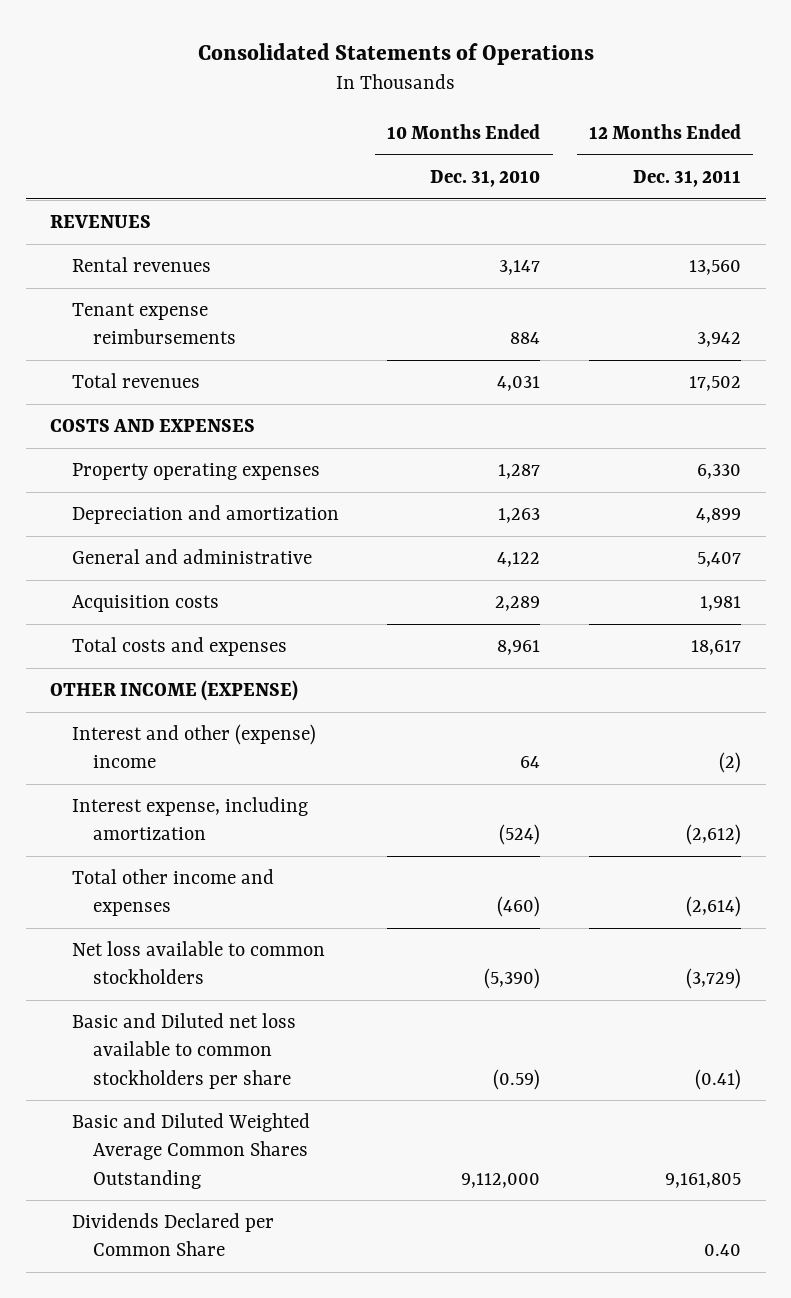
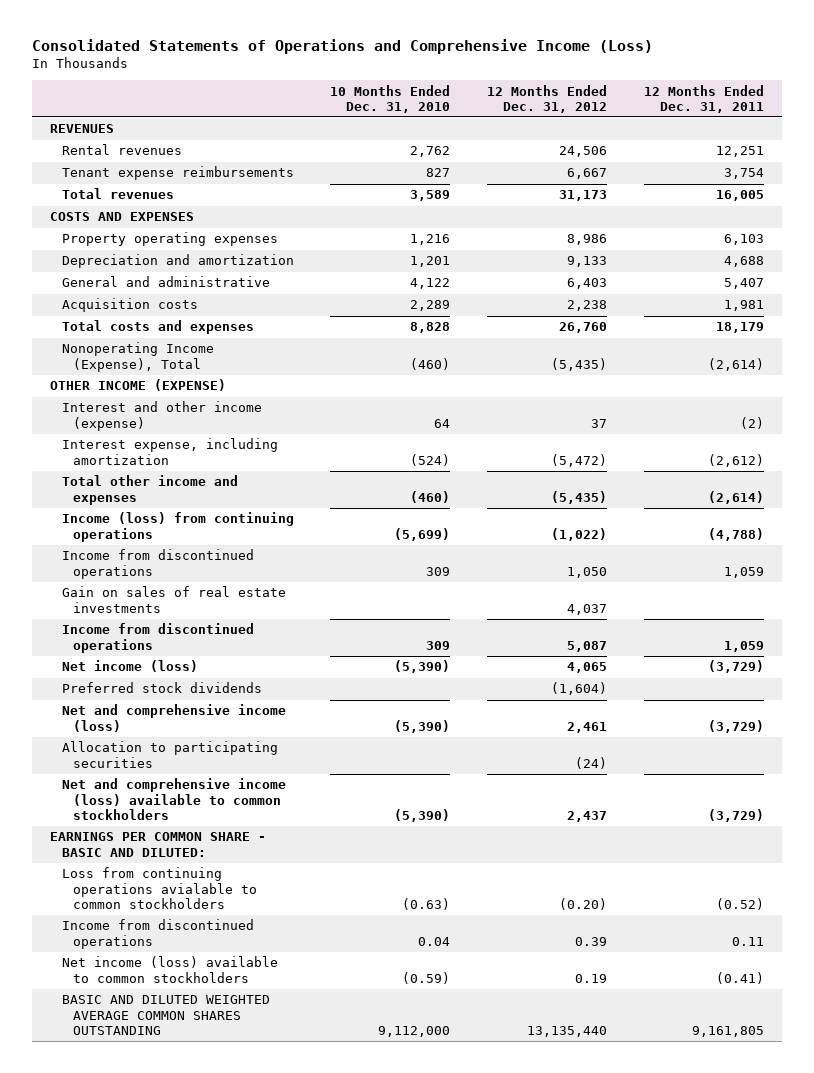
- Consolidated Statements of Operations
+ Consolidated Statements of Operations and Comprehensive Income (Loss)
- | 10 Months Ended Dec. 31, 2010 | 12 Months Ended Dec. 31, 2011
+ | 10 Months Ended Dec. 31, 2010 | 12 Months Ended Dec. 31, 2012 | 12 Months Ended Dec. 31, 2011
- Rental revenues | 3,147 | 13,560
- Tenant expense reimbursements | 884 | 3,942
- Total revenues | 4,031 | 17,502
+ Rental revenues | 2,762 | 24,506 | 12,251
+ Tenant expense reimbursements | 827 | 6,667 | 3,754
+ Total revenues | 3,589 | 31,173 | 16,005
- Property operating expenses | 1,287 | 6,330
- Depreciation and amortization | 1,263 | 4,899
+ Property operating expenses | 1,216 | 8,986 | 6,103
+ Depreciation and amortization | 1,201 | 9,133 | 4,688
- Total costs and expenses | 8,961 | 18,617
+ Total costs and expenses | 8,828 | 26,760 | 18,179
+ Nonoperating Income (Expense), Total | (460) | (5,435) | (2,614)
- Interest and other (expense) income | 64 | (2)
+ Interest and other income (expense) | 64 | 37 | (2)
- Net loss available to common stockholders | (5,390) | (3,729)
- Basic and Diluted net loss available to common stockholders per share | (0.59) | (0.41)
- Basic and Diluted Weighted Average Common Shares Outstanding | 9,112,000 | 9,161,805
- Dividends Declared per Common Share | | 0.40
+ Income (loss) from continuing operations | (5,699) | (1,022) | (4,788)
+ Income from discontinued operations | 309 | 1,050 | 1,059
+ Gain on sales of real estate investments | | 4,037 |
+ Income from discontinued operations | 309 | 5,087 | 1,059
+ Net income (loss) | (5,390) | 4,065 | (3,729)
+ Preferred stock dividends | | (1,604) |
+ Net and comprehensive income (loss) | (5,390) | 2,461 | (3,729)
+ Allocation to participating securities | | (24) |
+ Net and comprehensive income (loss) available to common stockholders | (5,390) | 2,437 | (3,729)
+ EARNINGS PER COMMON SHARE - BASIC AND DILUTED:
+ Loss from continuing operations avialable to common stockholders | (0.63) | (0.20) | (0.52)
+ Income from discontinued operations | 0.04 | 0.39 | 0.11
+ Net income (loss) available to common stockholders | (0.59) | 0.19 | (0.41)
+ BASIC AND DILUTED WEIGHTED AVERAGE COMMON SHARES OUTSTANDING | 9,112,000 | 13,135,440 | 9,161,805

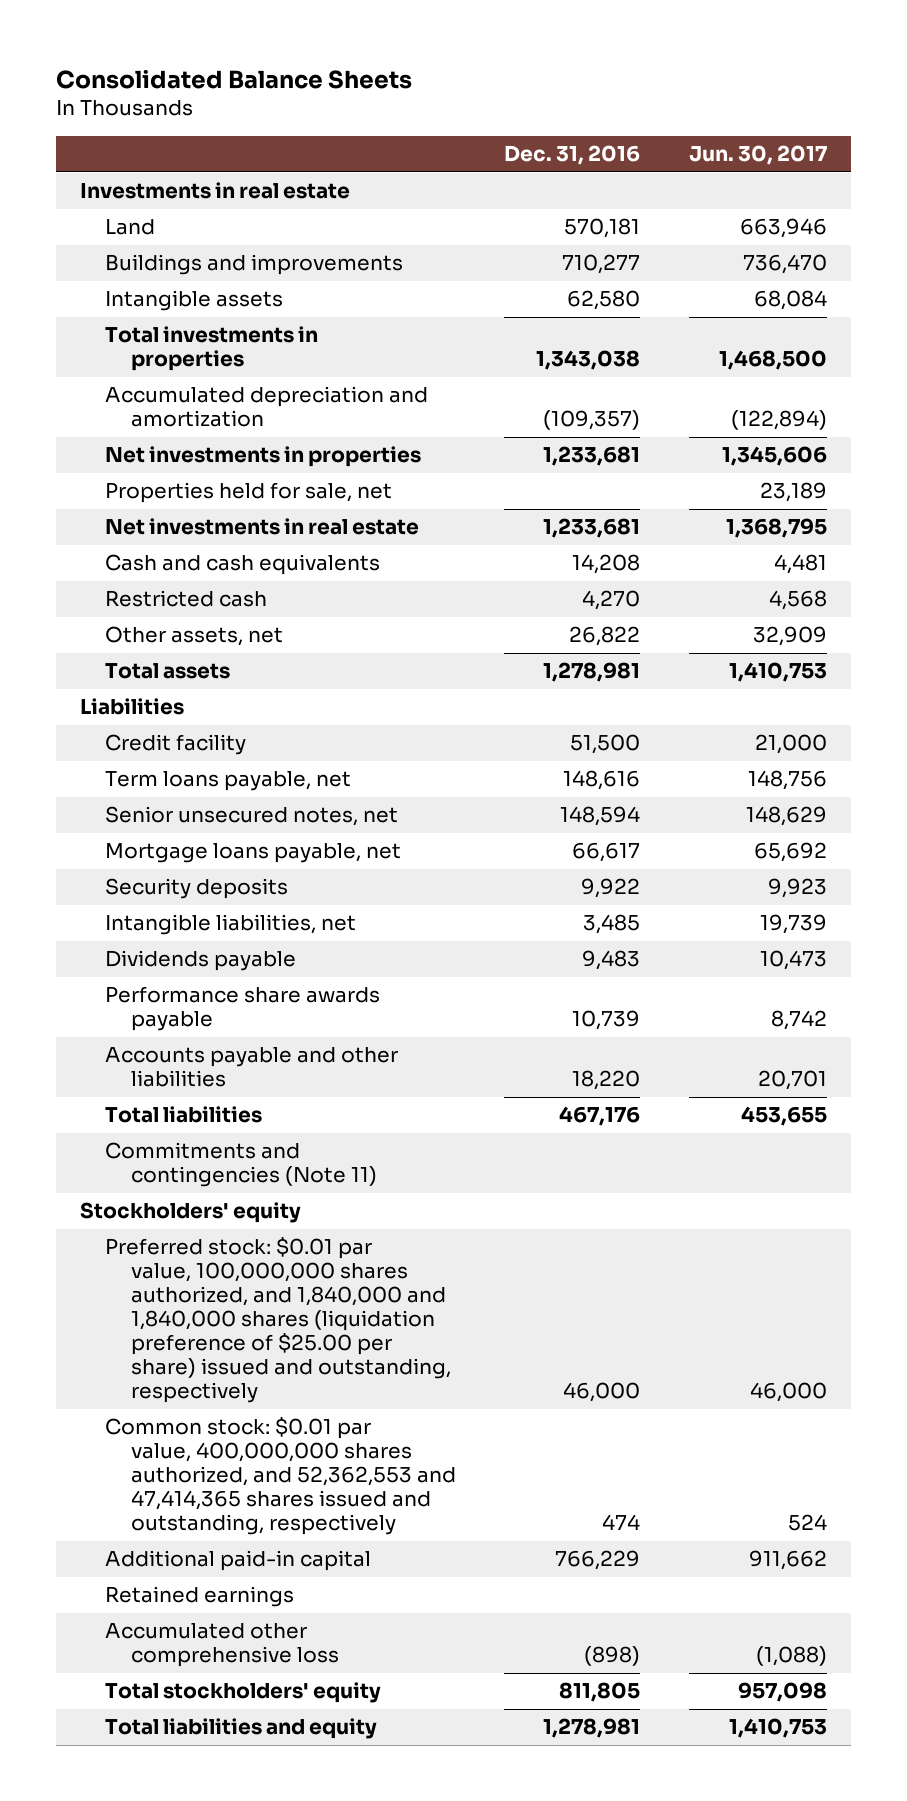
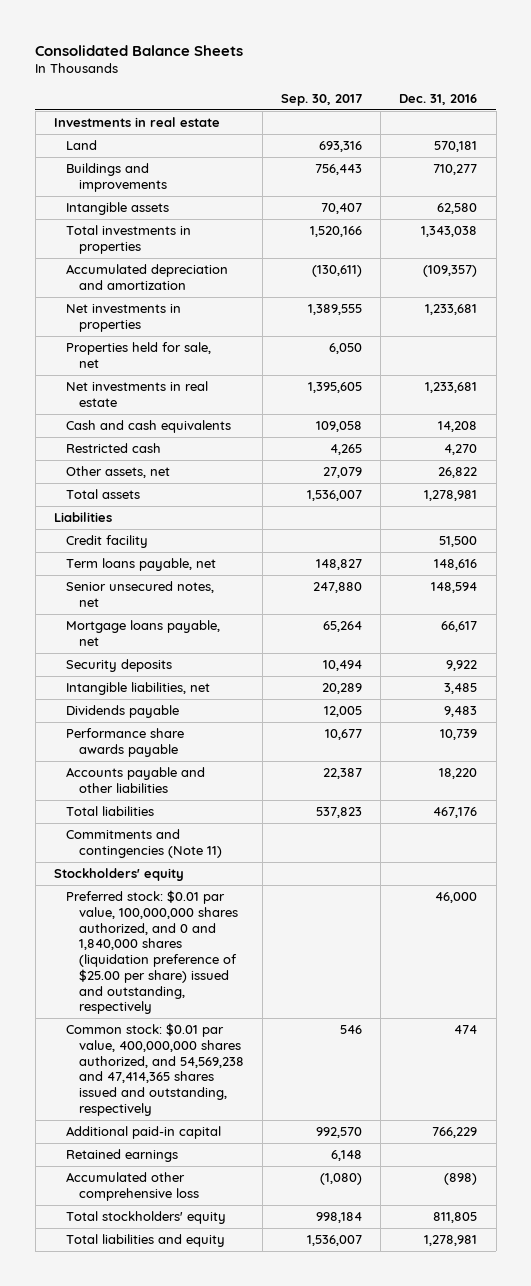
- | Dec. 31, 2016 | Jun. 30, 2017
+ | Sep. 30, 2017 | Dec. 31, 2016
- Preferred stock: $0.01 par value, 100,000,000 shares authorized, and 1,840,000 and 1,840,000 shares (liquidation preference of $25.00 per share) issued and outstanding, respectively | 46,000 | 46,000
- Common stock: $0.01 par value, 400,000,000 shares authorized, and 52,362,553 and 47,414,365 shares issued and outstanding, respectively | 474 | 524
+ Preferred stock: $0.01 par value, 100,000,000 shares authorized, and 0 and 1,840,000 shares (liquidation preference of $25.00 per share) issued and outstanding, respectively | | 46,000
+ Common stock: $0.01 par value, 400,000,000 shares authorized, and 54,569,238 and 47,414,365 shares issued and outstanding, respectively | 546 | 474

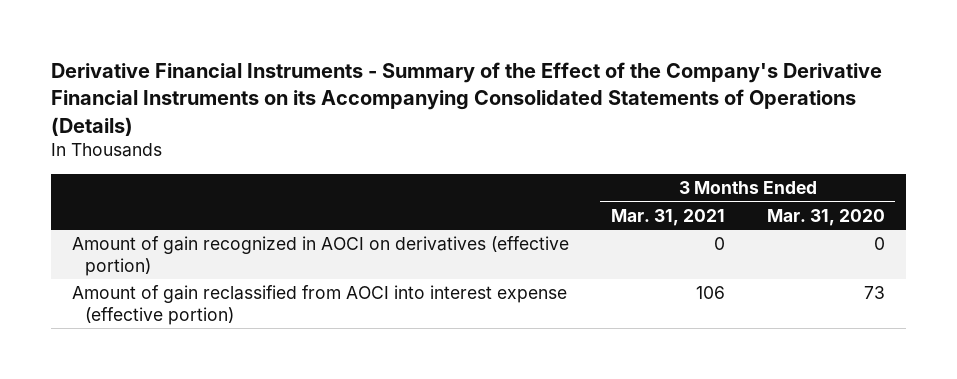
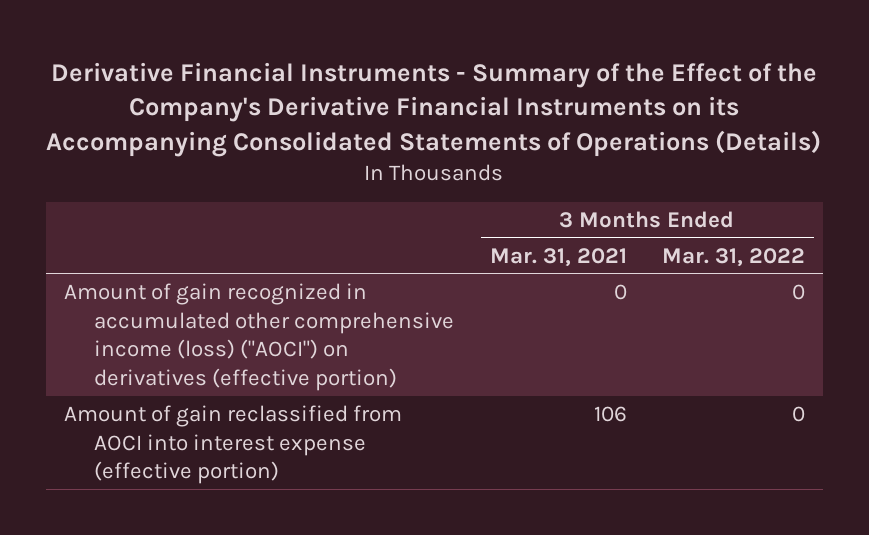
- | 3 Months Ended Mar. 31, 2021 | 3 Months Ended Mar. 31, 2020
+ | 3 Months Ended Mar. 31, 2021 | 3 Months Ended Mar. 31, 2022
- Amount of gain recognized in AOCI on derivatives (effective portion) | 0 | 0
+ Amount of gain recognized in accumulated other comprehensive income (loss) ("AOCI") on derivatives (effective portion) | 0 | 0

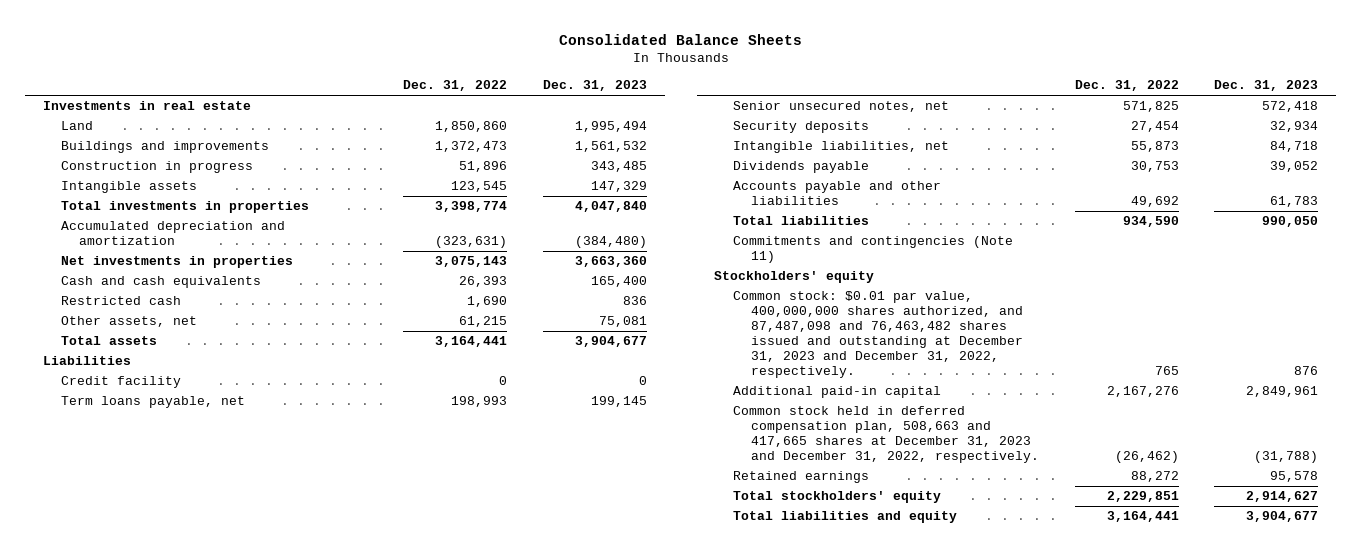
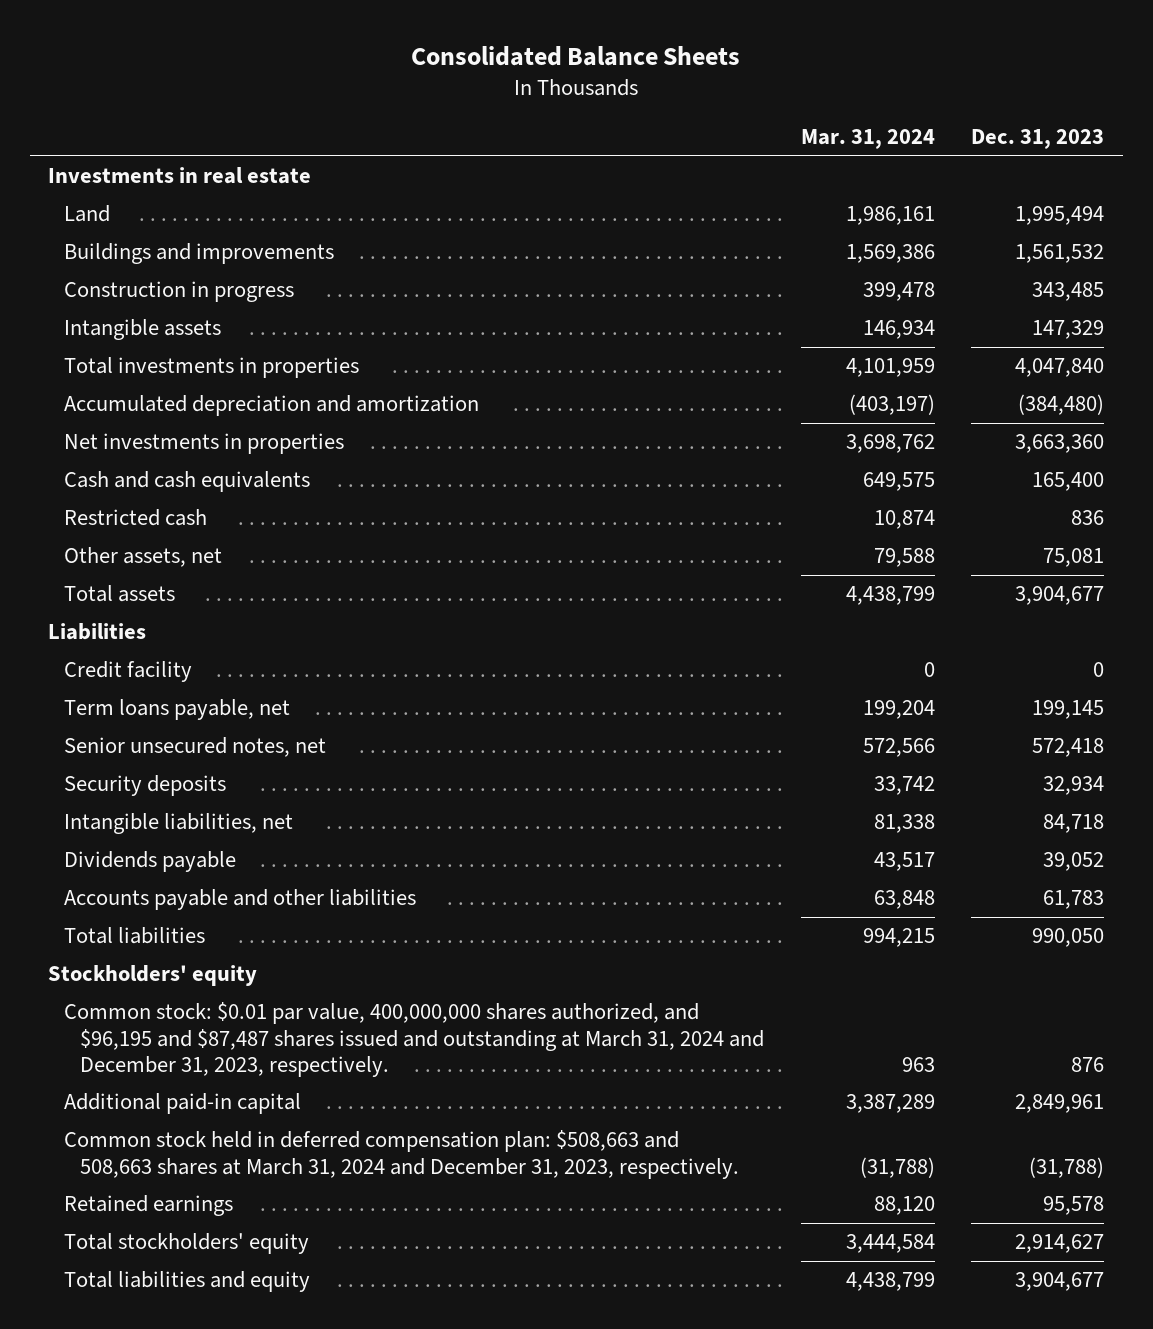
- | Dec. 31, 2022 | Dec. 31, 2023
+ | Mar. 31, 2024 | Dec. 31, 2023
- Commitments and contingencies (Note 11)
- Common stock: $0.01 par value, 400,000,000 shares authorized, and 87,487,098 and 76,463,482 shares issued and outstanding at December 31, 2023 and December 31, 2022, respectively. | 765 | 876
+ Common stock: $0.01 par value, 400,000,000 shares authorized, and $96,195 and $87,487 shares issued and outstanding at March 31, 2024 and December 31, 2023, respectively. | 963 | 876
- Common stock held in deferred compensation plan, 508,663 and 417,665 shares at December 31, 2023 and December 31, 2022, respectively. | (26,462) | (31,788)
+ Common stock held in deferred compensation plan: $508,663 and 508,663 shares at March 31, 2024 and December 31, 2023, respectively. | (31,788) | (31,788)

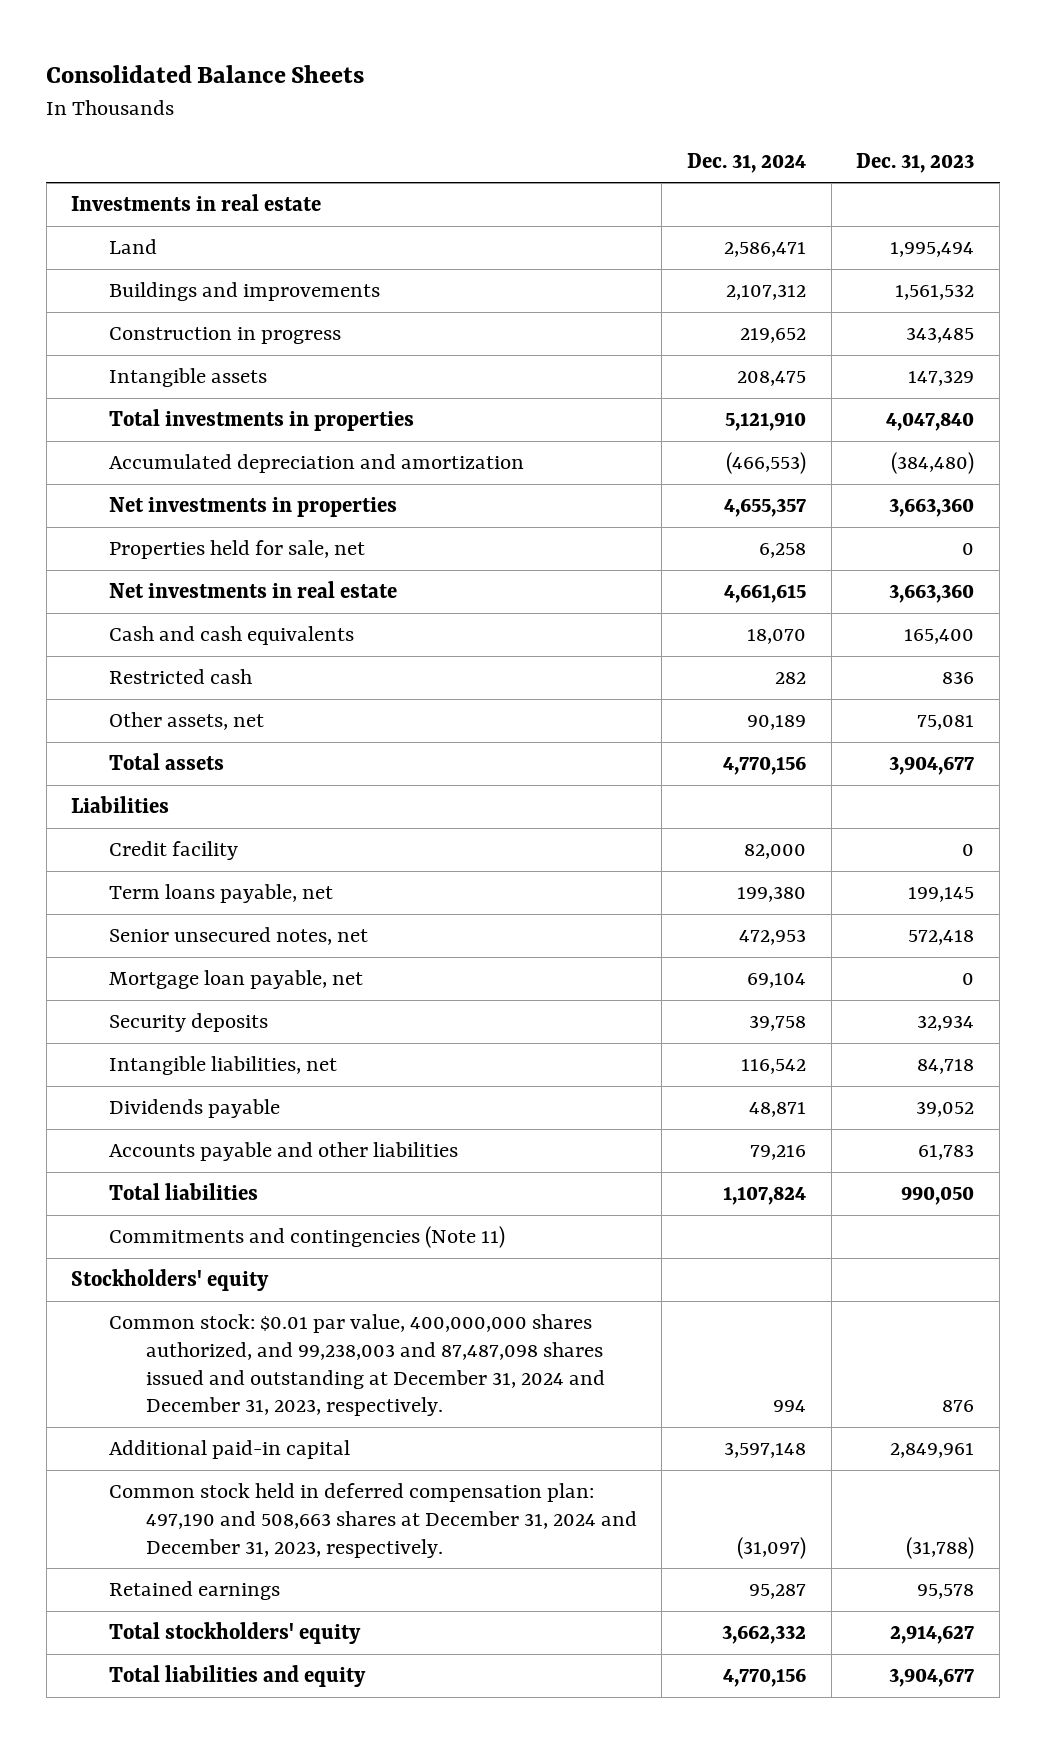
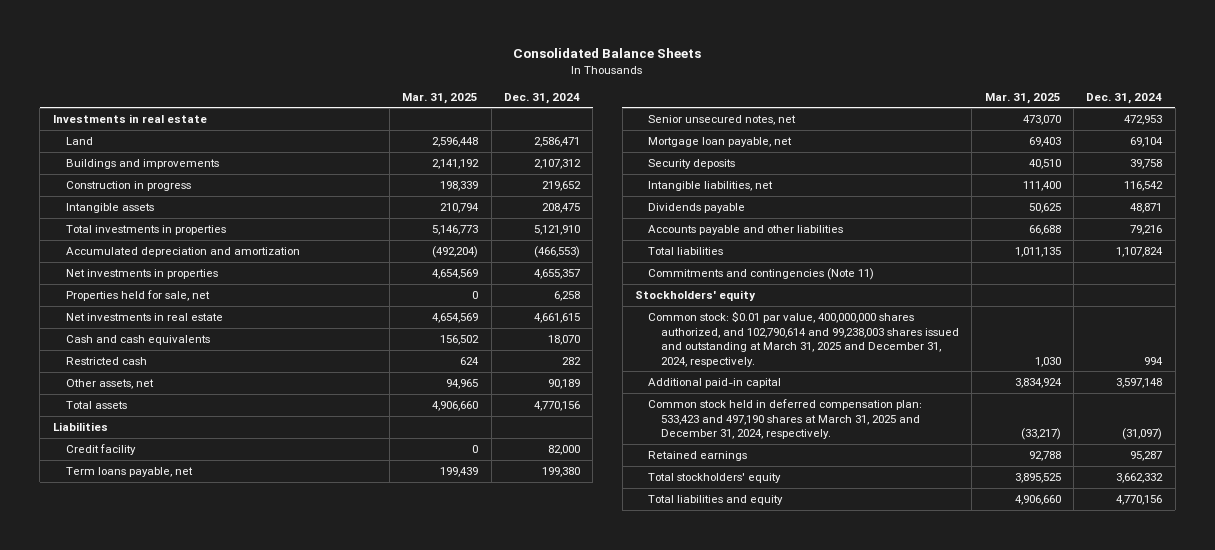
- | Dec. 31, 2024 | Dec. 31, 2023
+ | Mar. 31, 2025 | Dec. 31, 2024
- Common stock: $0.01 par value, 400,000,000 shares authorized, and 99,238,003 and 87,487,098 shares issued and outstanding at December 31, 2024 and December 31, 2023, respectively. | 994 | 876
+ Common stock: $0.01 par value, 400,000,000 shares authorized, and 102,790,614 and 99,238,003 shares issued and outstanding at March 31, 2025 and December 31, 2024, respectively. | 1,030 | 994
- Common stock held in deferred compensation plan: 497,190 and 508,663 shares at December 31, 2024 and December 31, 2023, respectively. | (31,097) | (31,788)
+ Common stock held in deferred compensation plan: 533,423 and 497,190 shares at March 31, 2025 and December 31, 2024, respectively. | (33,217) | (31,097)

